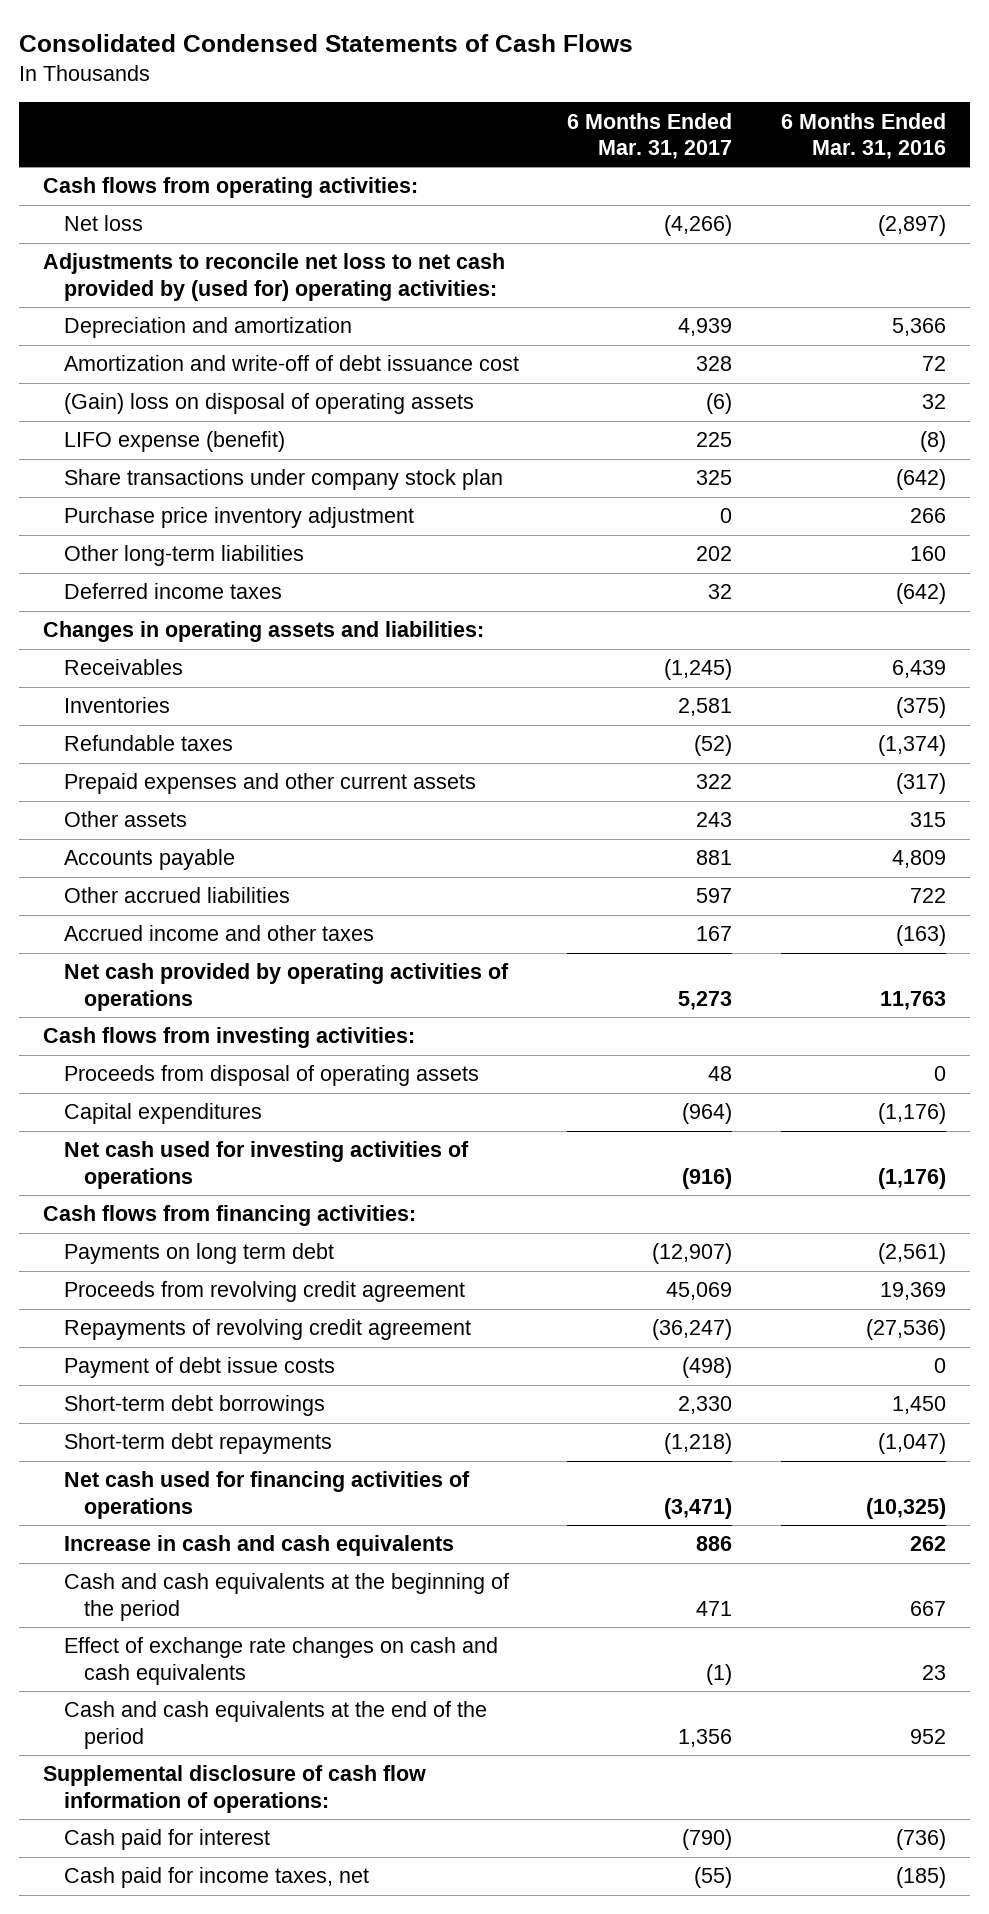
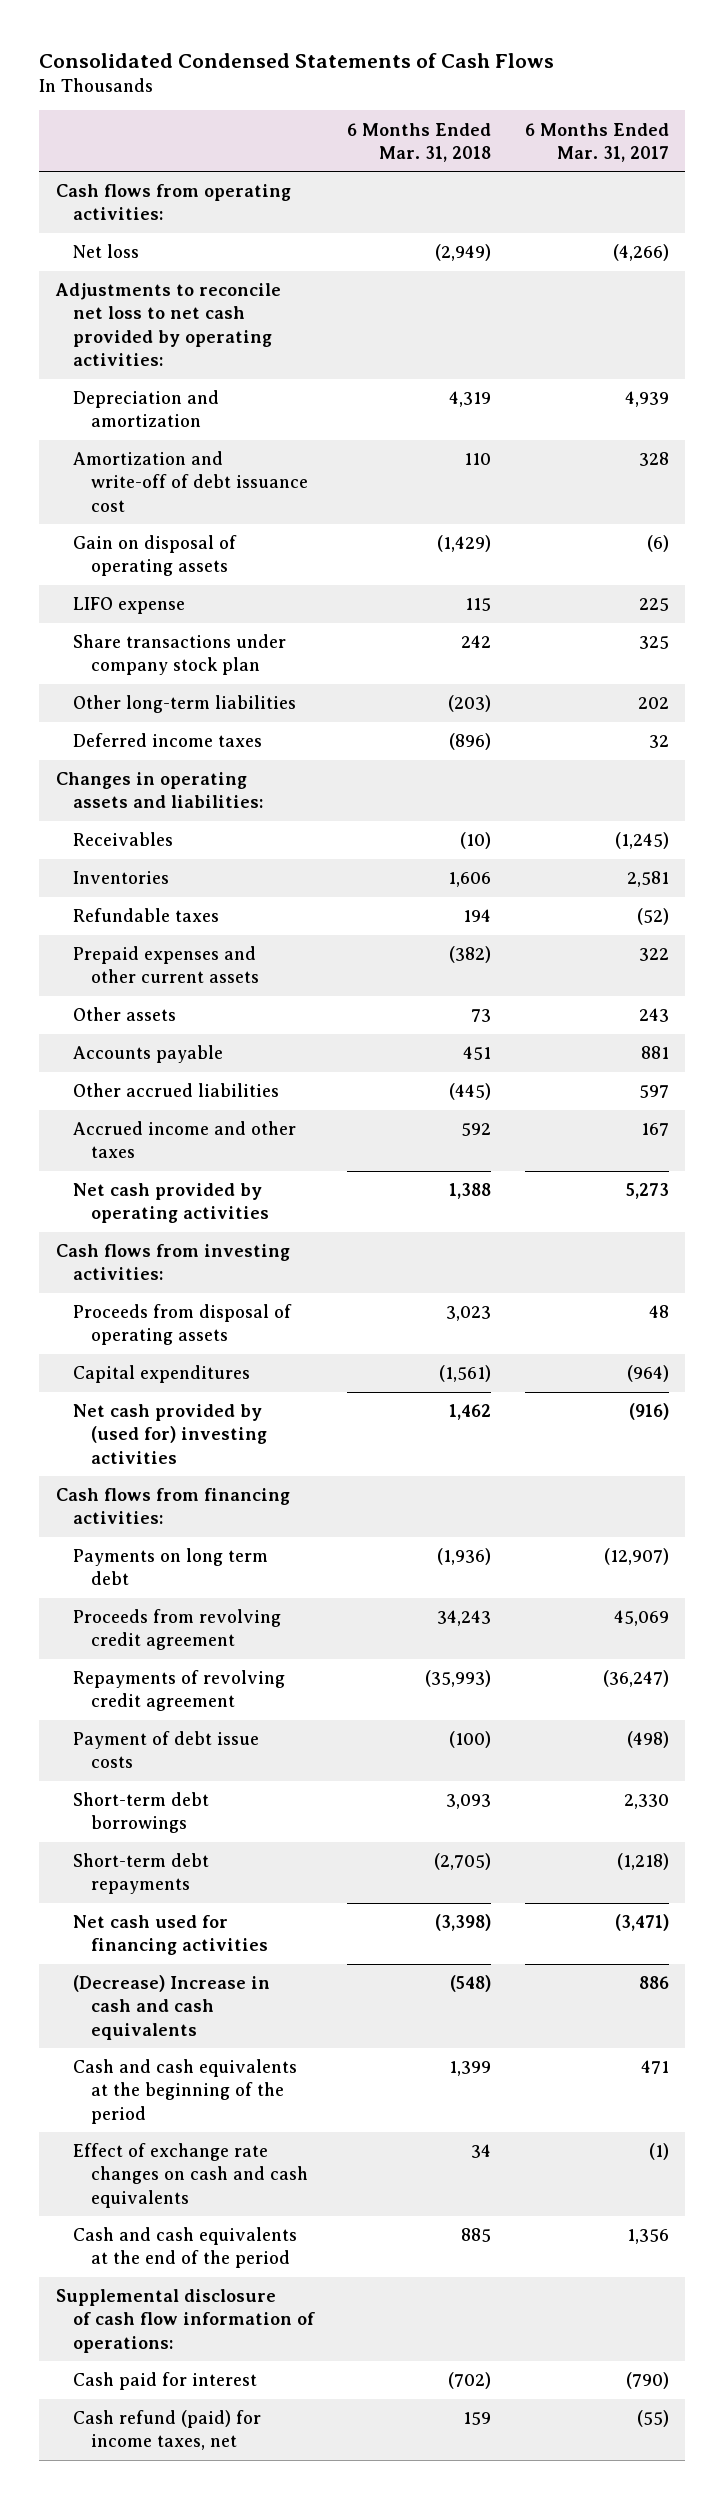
- | 6 Months Ended Mar. 31, 2017 | 6 Months Ended Mar. 31, 2016
+ | 6 Months Ended Mar. 31, 2018 | 6 Months Ended Mar. 31, 2017
- Adjustments to reconcile net loss to net cash provided by (used for) operating activities:
+ Adjustments to reconcile net loss to net cash provided by operating activities:
- (Gain) loss on disposal of operating assets | (6) | 32
- LIFO expense (benefit) | 225 | (8)
+ Gain on disposal of operating assets | (1,429) | (6)
+ LIFO expense | 115 | 225
- Purchase price inventory adjustment | 0 | 266
- Net cash provided by operating activities of operations | 5,273 | 11,763
+ Net cash provided by operating activities | 1,388 | 5,273
- Net cash used for investing activities of operations | (916) | (1,176)
+ Net cash provided by (used for) investing activities | 1,462 | (916)
- Net cash used for financing activities of operations | (3,471) | (10,325)
- Increase in cash and cash equivalents | 886 | 262
+ Net cash used for financing activities | (3,398) | (3,471)
+ (Decrease) Increase in cash and cash equivalents | (548) | 886
- Cash paid for income taxes, net | (55) | (185)
+ Cash refund (paid) for income taxes, net | 159 | (55)

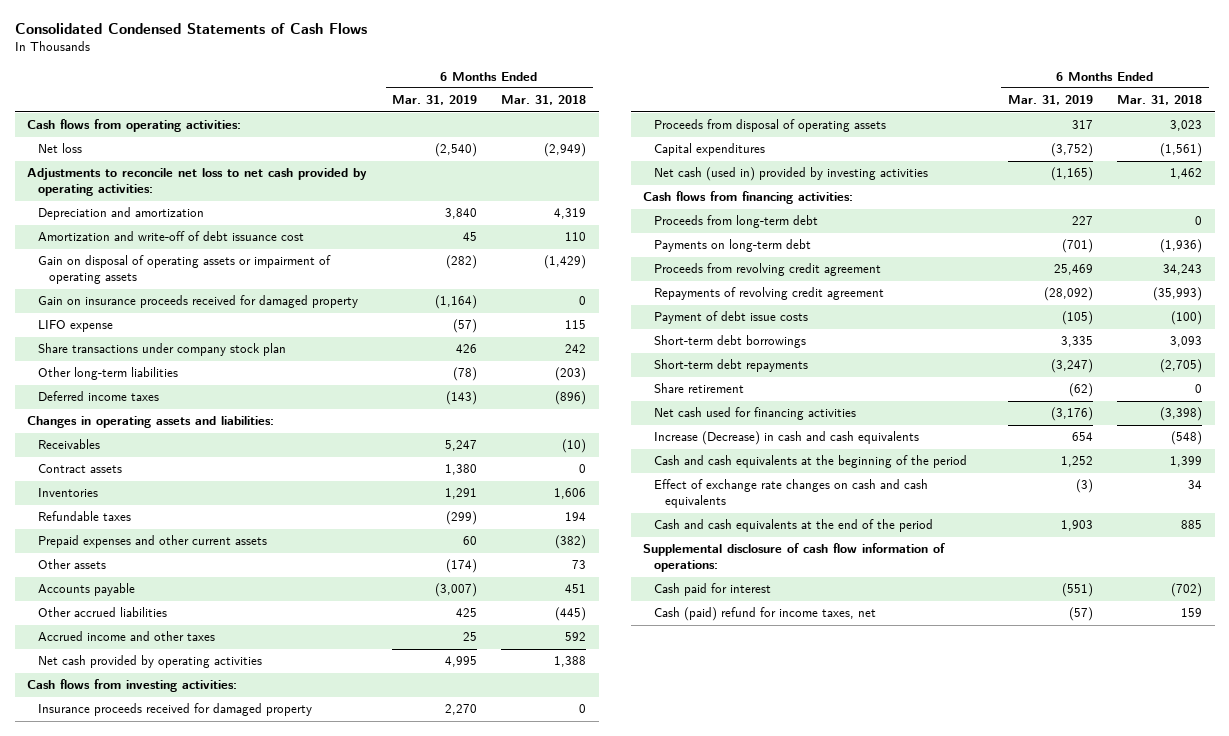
- | 6 Months Ended Mar. 31, 2018 | 6 Months Ended Mar. 31, 2017
+ | 6 Months Ended Mar. 31, 2019 | 6 Months Ended Mar. 31, 2018
- Gain on disposal of operating assets | (1,429) | (6)
+ Gain on disposal of operating assets or impairment of operating assets | (282) | (1,429)
+ Gain on insurance proceeds received for damaged property | (1,164) | 0
+ Contract assets | 1,380 | 0
+ Insurance proceeds received for damaged property | 2,270 | 0
- Net cash provided by (used for) investing activities | 1,462 | (916)
+ Net cash (used in) provided by investing activities | (1,165) | 1,462
- Payments on long term debt | (1,936) | (12,907)
+ Proceeds from long-term debt | 227 | 0
+ Payments on long-term debt | (701) | (1,936)
+ Share retirement | (62) | 0
- (Decrease) Increase in cash and cash equivalents | (548) | 886
+ Increase (Decrease) in cash and cash equivalents | 654 | (548)
- Cash refund (paid) for income taxes, net | 159 | (55)
+ Cash (paid) refund for income taxes, net | (57) | 159

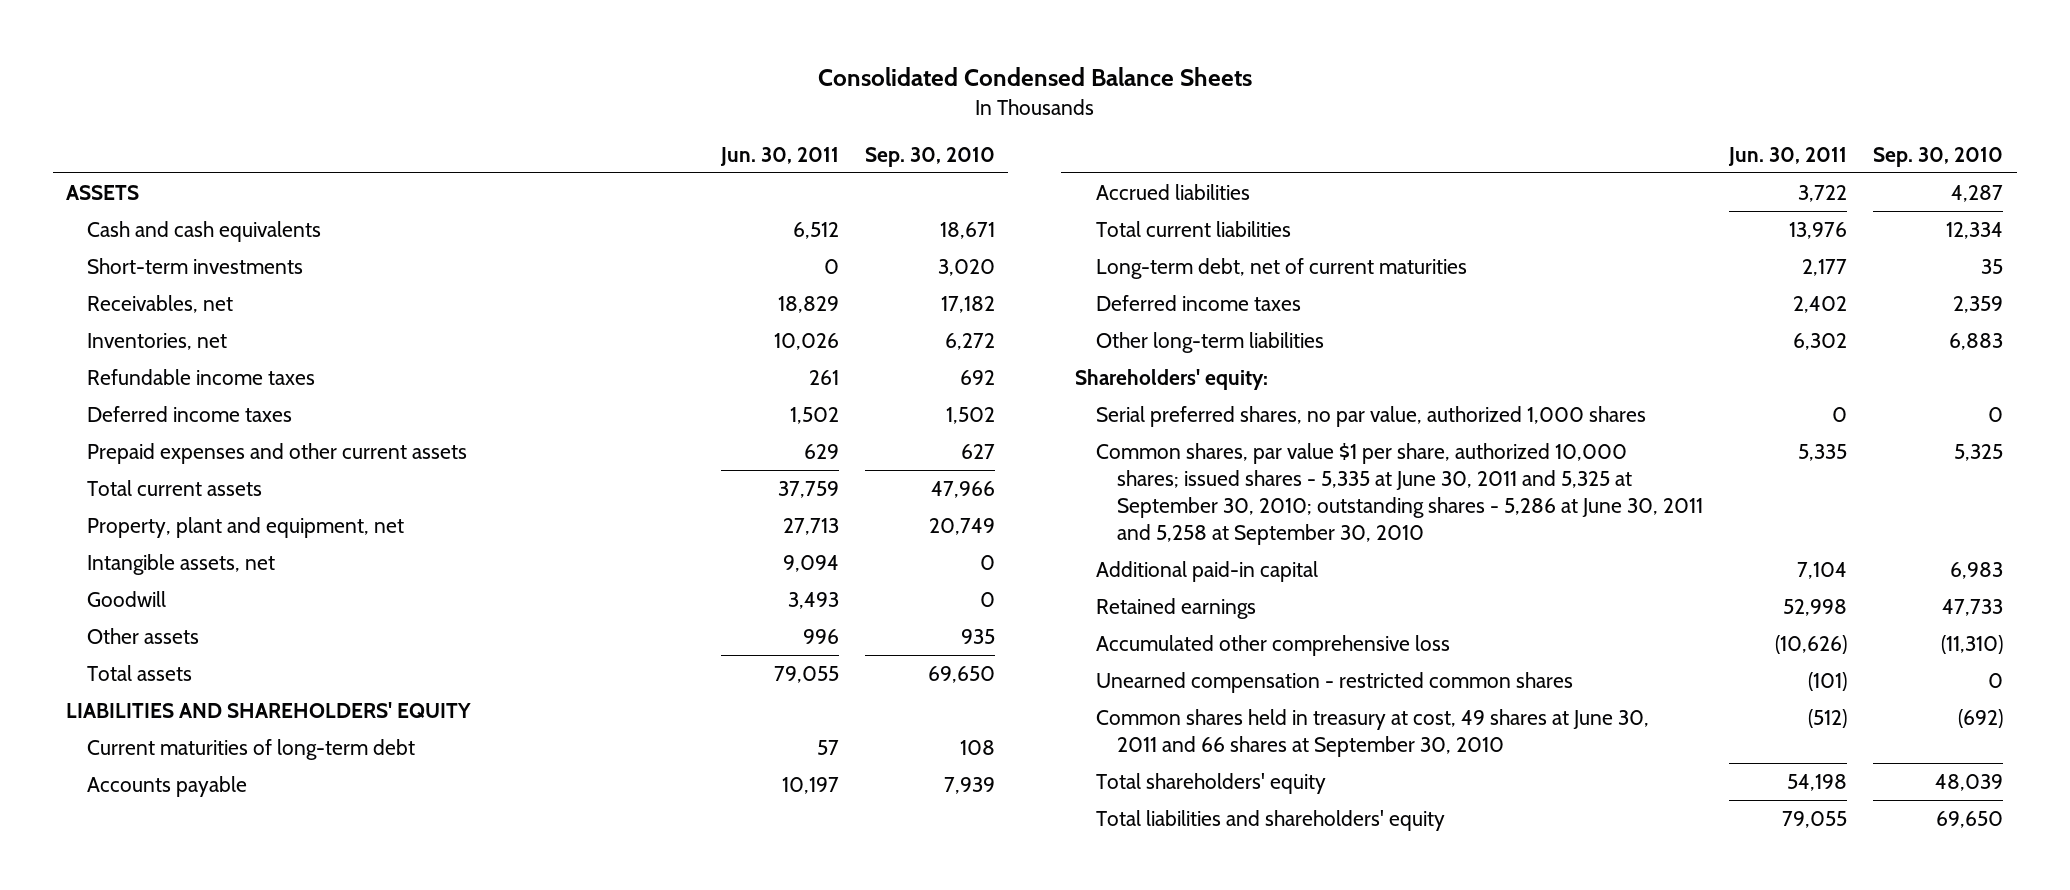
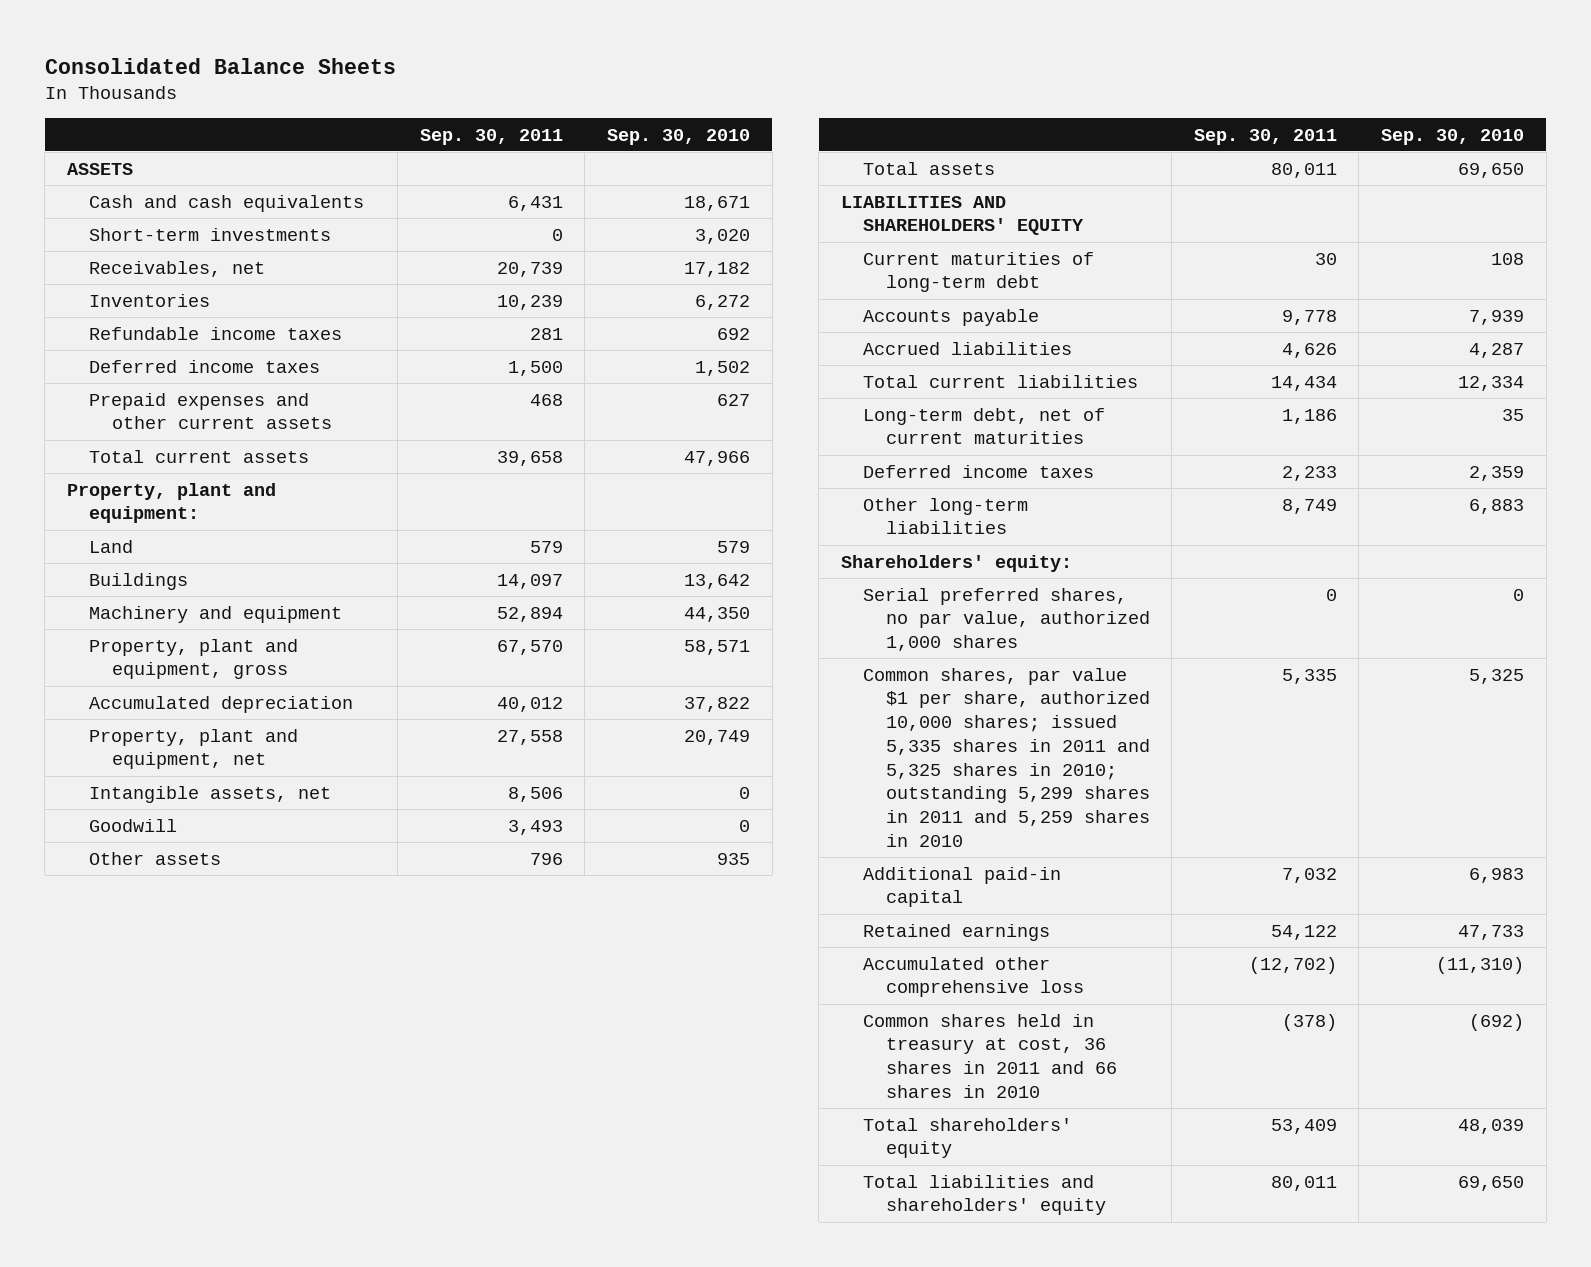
- Consolidated Condensed Balance Sheets
+ Consolidated Balance Sheets
- | Jun. 30, 2011 | Sep. 30, 2010
+ | Sep. 30, 2011 | Sep. 30, 2010
- Inventories, net | 10,026 | 6,272
+ Inventories | 10,239 | 6,272
+ Property, plant and equipment:
+ Land | 579 | 579
+ Buildings | 14,097 | 13,642
+ Machinery and equipment | 52,894 | 44,350
+ Property, plant and equipment, gross | 67,570 | 58,571
+ Accumulated depreciation | 40,012 | 37,822
- Common shares, par value $1 per share, authorized 10,000 shares; issued shares - 5,335 at June 30, 2011 and 5,325 at September 30, 2010; outstanding shares - 5,286 at June 30, 2011 and 5,258 at September 30, 2010 | 5,335 | 5,325
+ Common shares, par value $1 per share, authorized 10,000 shares; issued 5,335 shares in 2011 and 5,325 shares in 2010; outstanding 5,299 shares in 2011 and 5,259 shares in 2010 | 5,335 | 5,325
- Unearned compensation - restricted common shares | (101) | 0
- Common shares held in treasury at cost, 49 shares at June 30, 2011 and 66 shares at September 30, 2010 | (512) | (692)
+ Common shares held in treasury at cost, 36 shares in 2011 and 66 shares in 2010 | (378) | (692)

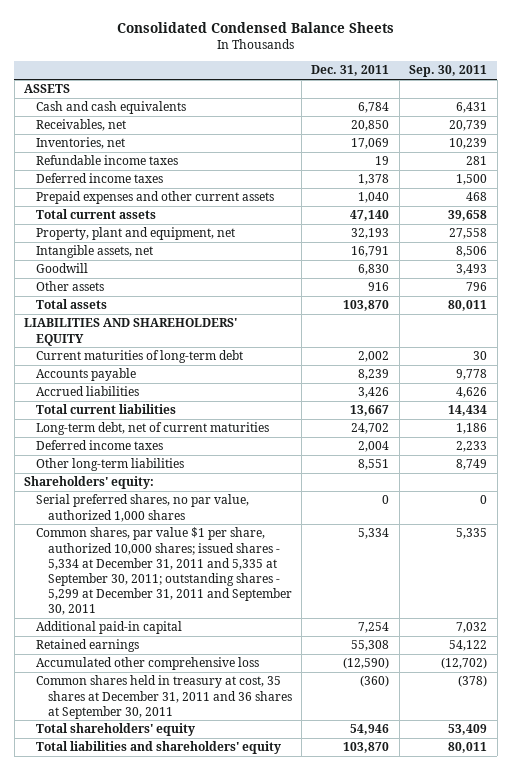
- Consolidated Balance Sheets
+ Consolidated Condensed Balance Sheets
- | Sep. 30, 2011 | Sep. 30, 2010
+ | Dec. 31, 2011 | Sep. 30, 2011
- Short-term investments | 0 | 3,020
- Inventories | 10,239 | 6,272
+ Inventories, net | 17,069 | 10,239
- Property, plant and equipment:
- Land | 579 | 579
- Buildings | 14,097 | 13,642
- Machinery and equipment | 52,894 | 44,350
- Property, plant and equipment, gross | 67,570 | 58,571
- Accumulated depreciation | 40,012 | 37,822
- Common shares, par value $1 per share, authorized 10,000 shares; issued 5,335 shares in 2011 and 5,325 shares in 2010; outstanding 5,299 shares in 2011 and 5,259 shares in 2010 | 5,335 | 5,325
+ Common shares, par value $1 per share, authorized 10,000 shares; issued shares - 5,334 at December 31, 2011 and 5,335 at September 30, 2011; outstanding shares - 5,299 at December 31, 2011 and September 30, 2011 | 5,334 | 5,335
- Common shares held in treasury at cost, 36 shares in 2011 and 66 shares in 2010 | (378) | (692)
+ Common shares held in treasury at cost, 35 shares at December 31, 2011 and 36 shares at September 30, 2011 | (360) | (378)

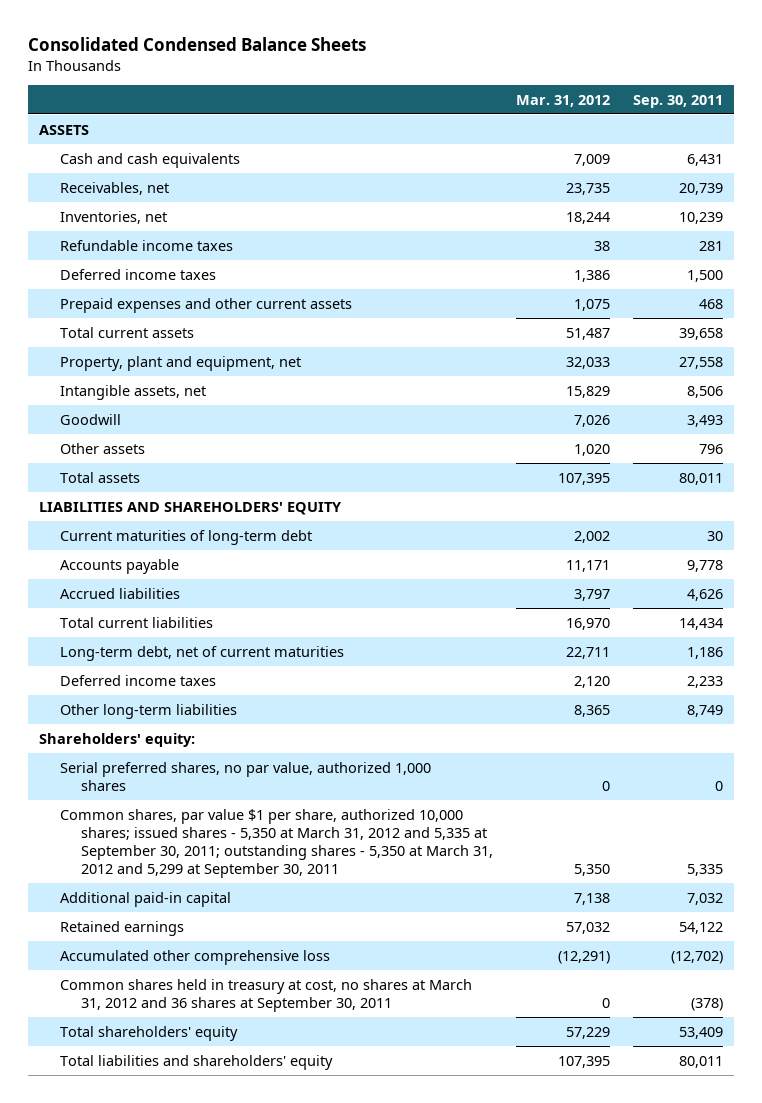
- | Dec. 31, 2011 | Sep. 30, 2011
+ | Mar. 31, 2012 | Sep. 30, 2011
- Common shares, par value $1 per share, authorized 10,000 shares; issued shares - 5,334 at December 31, 2011 and 5,335 at September 30, 2011; outstanding shares - 5,299 at December 31, 2011 and September 30, 2011 | 5,334 | 5,335
+ Common shares, par value $1 per share, authorized 10,000 shares; issued shares - 5,350 at March 31, 2012 and 5,335 at September 30, 2011; outstanding shares - 5,350 at March 31, 2012 and 5,299 at September 30, 2011 | 5,350 | 5,335
- Common shares held in treasury at cost, 35 shares at December 31, 2011 and 36 shares at September 30, 2011 | (360) | (378)
+ Common shares held in treasury at cost, no shares at March 31, 2012 and 36 shares at September 30, 2011 | 0 | (378)

